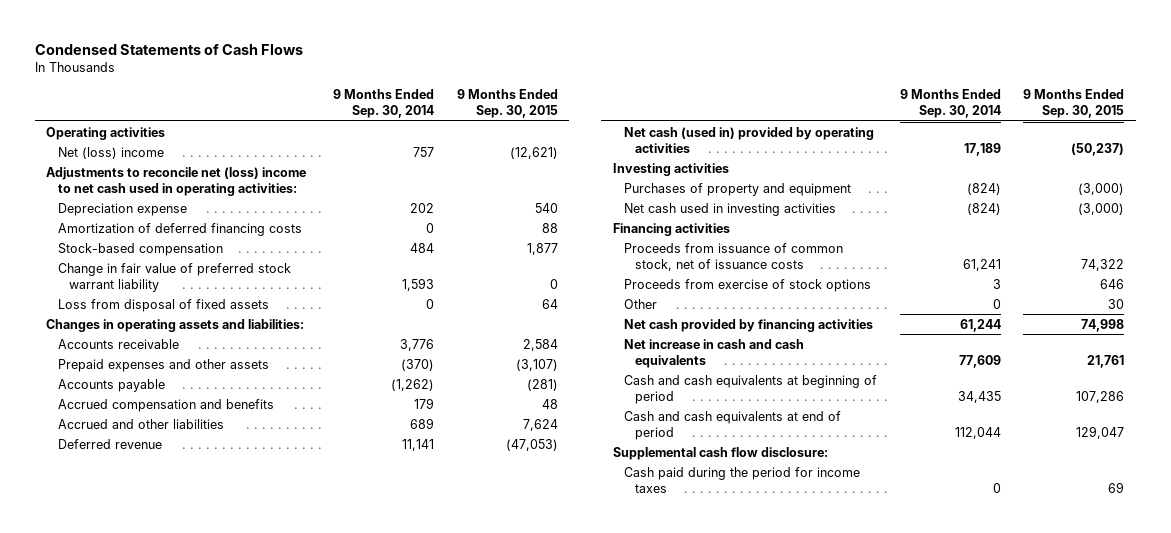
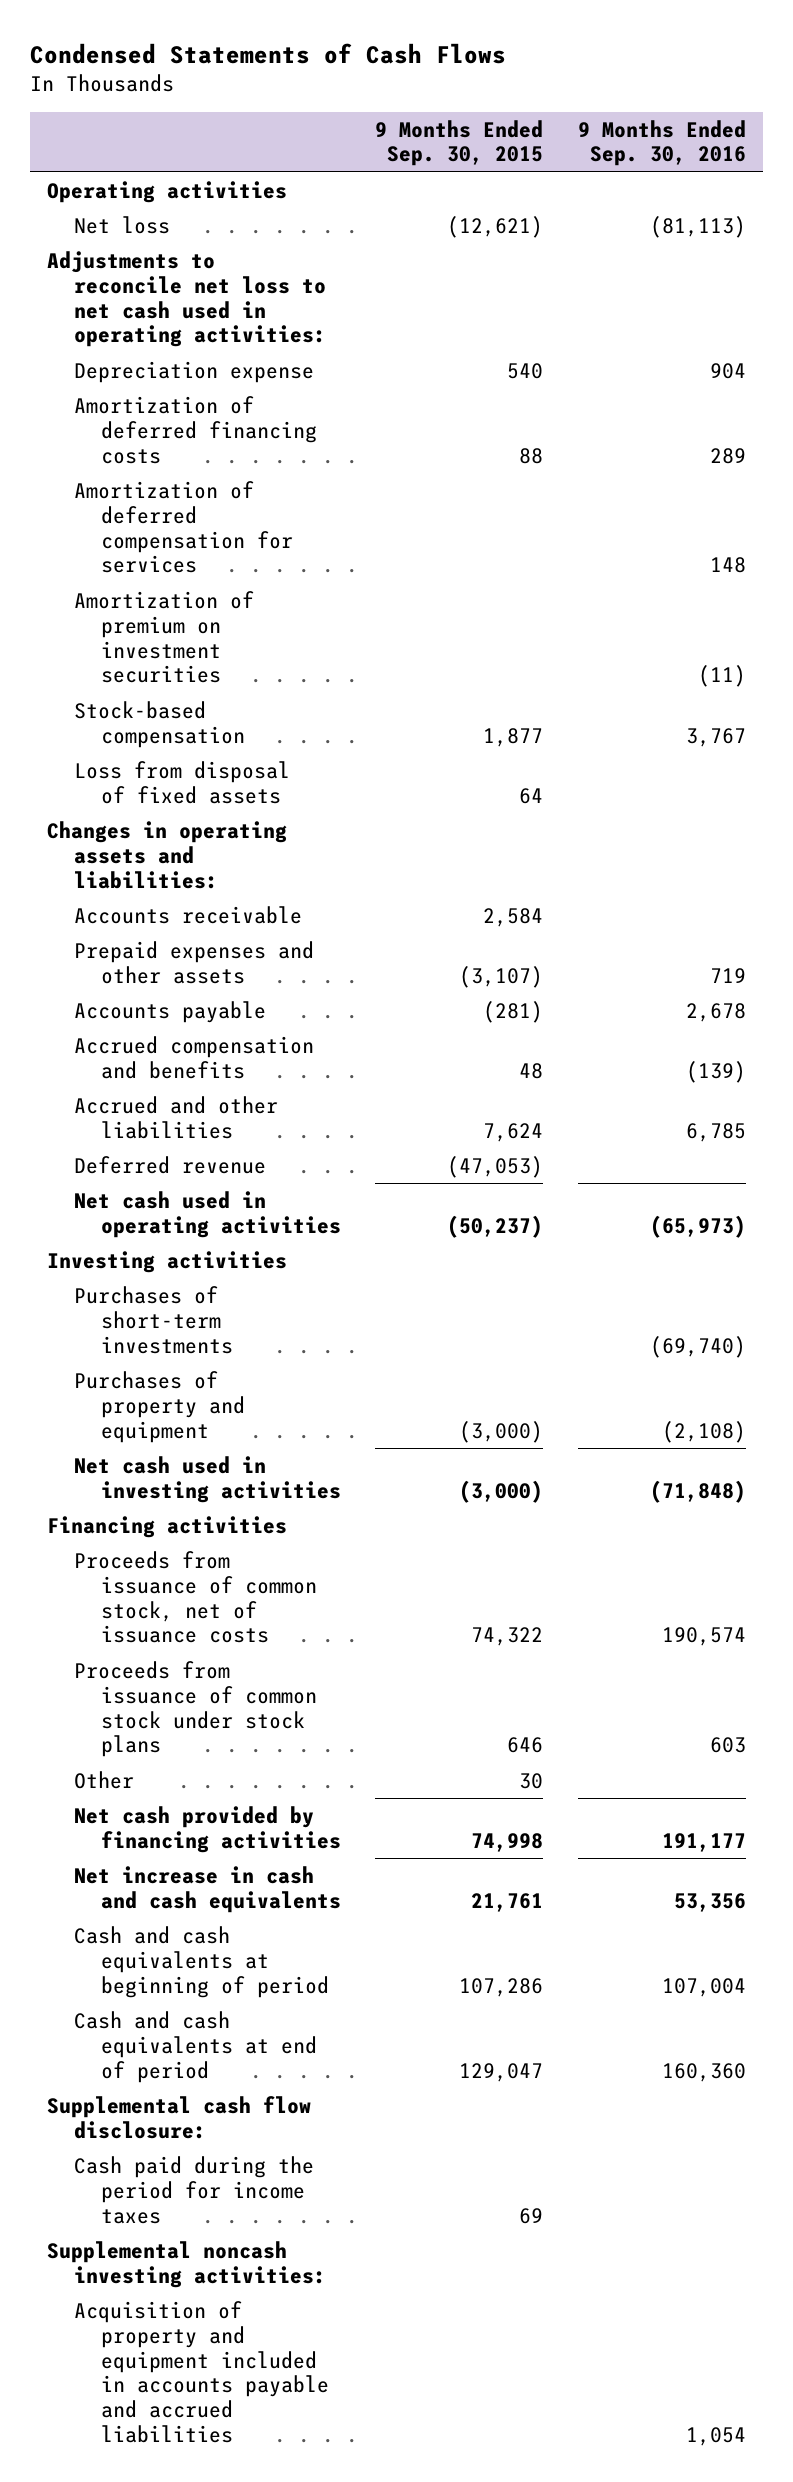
- | 9 Months Ended Sep. 30, 2014 | 9 Months Ended Sep. 30, 2015
+ | 9 Months Ended Sep. 30, 2015 | 9 Months Ended Sep. 30, 2016
- Net (loss) income | 757 | (12,621)
- Adjustments to reconcile net (loss) income to net cash used in operating activities:
+ Net loss | (12,621) | (81,113)
+ Adjustments to reconcile net loss to net cash used in operating activities:
+ Amortization of deferred compensation for services | | 148
+ Amortization of premium on investment securities | | (11)
- Change in fair value of preferred stock warrant liability | 1,593 | 0
- Net cash (used in) provided by operating activities | 17,189 | (50,237)
+ Net cash used in operating activities | (50,237) | (65,973)
+ Purchases of short-term investments | | (69,740)
- Proceeds from exercise of stock options | 3 | 646
+ Proceeds from issuance of common stock under stock plans | 646 | 603
+ Supplemental noncash investing activities:
+ Acquisition of property and equipment included in accounts payable and accrued liabilities | | 1,054

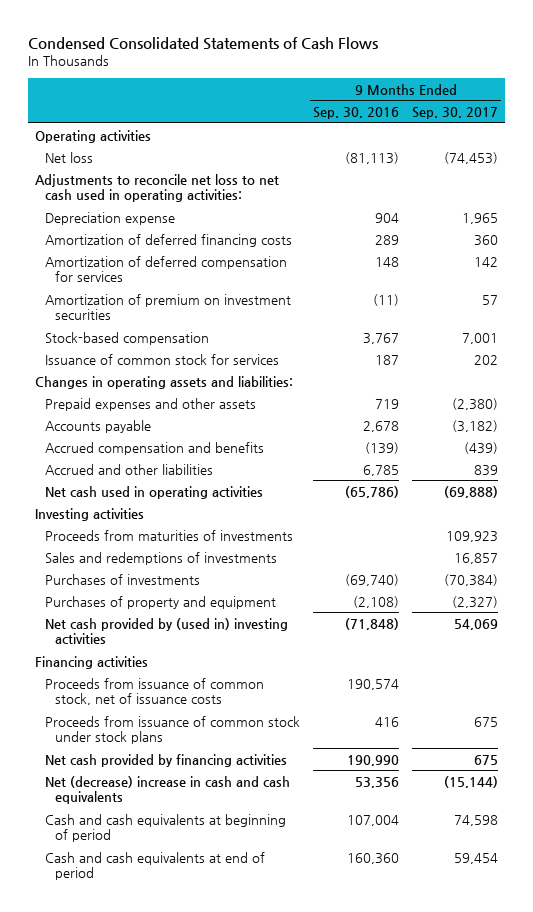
- Condensed Statements of Cash Flows
+ Condensed Consolidated Statements of Cash Flows
- | 9 Months Ended Sep. 30, 2015 | 9 Months Ended Sep. 30, 2016
+ | 9 Months Ended Sep. 30, 2016 | 9 Months Ended Sep. 30, 2017
- Loss from disposal of fixed assets | 64 |
+ Issuance of common stock for services | 187 | 202
- Accounts receivable | 2,584 |
- Deferred revenue | (47,053) |
- Net cash used in operating activities | (50,237) | (65,973)
+ Net cash used in operating activities | (65,786) | (69,888)
- Purchases of short-term investments | | (69,740)
+ Proceeds from maturities of investments | | 109,923
+ Sales and redemptions of investments | | 16,857
+ Purchases of investments | (69,740) | (70,384)
- Net cash used in investing activities | (3,000) | (71,848)
+ Net cash provided by (used in) investing activities | (71,848) | 54,069
- Proceeds from issuance of common stock under stock plans | 646 | 603
- Other | 30 |
- Net cash provided by financing activities | 74,998 | 191,177
- Net increase in cash and cash equivalents | 21,761 | 53,356
+ Proceeds from issuance of common stock under stock plans | 416 | 675
+ Net cash provided by financing activities | 190,990 | 675
+ Net (decrease) increase in cash and cash equivalents | 53,356 | (15,144)
- Supplemental cash flow disclosure:
- Cash paid during the period for income taxes | 69 |
- Supplemental noncash investing activities:
- Acquisition of property and equipment included in accounts payable and accrued liabilities | | 1,054

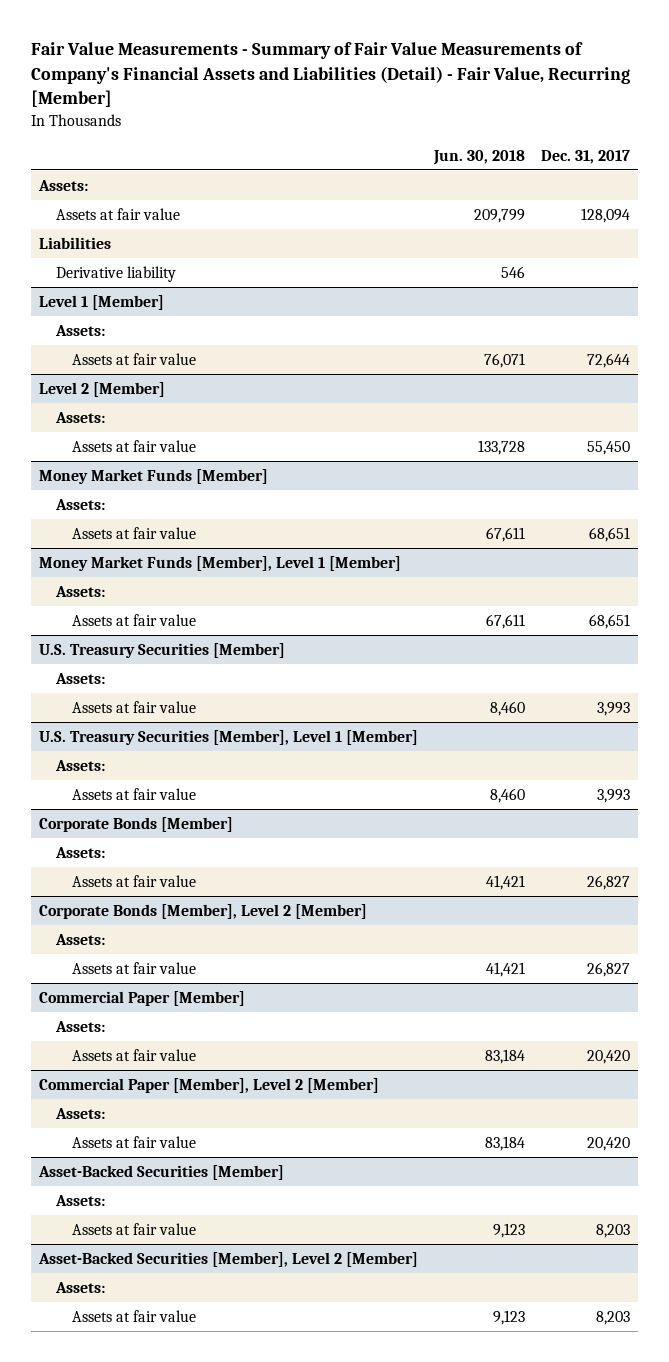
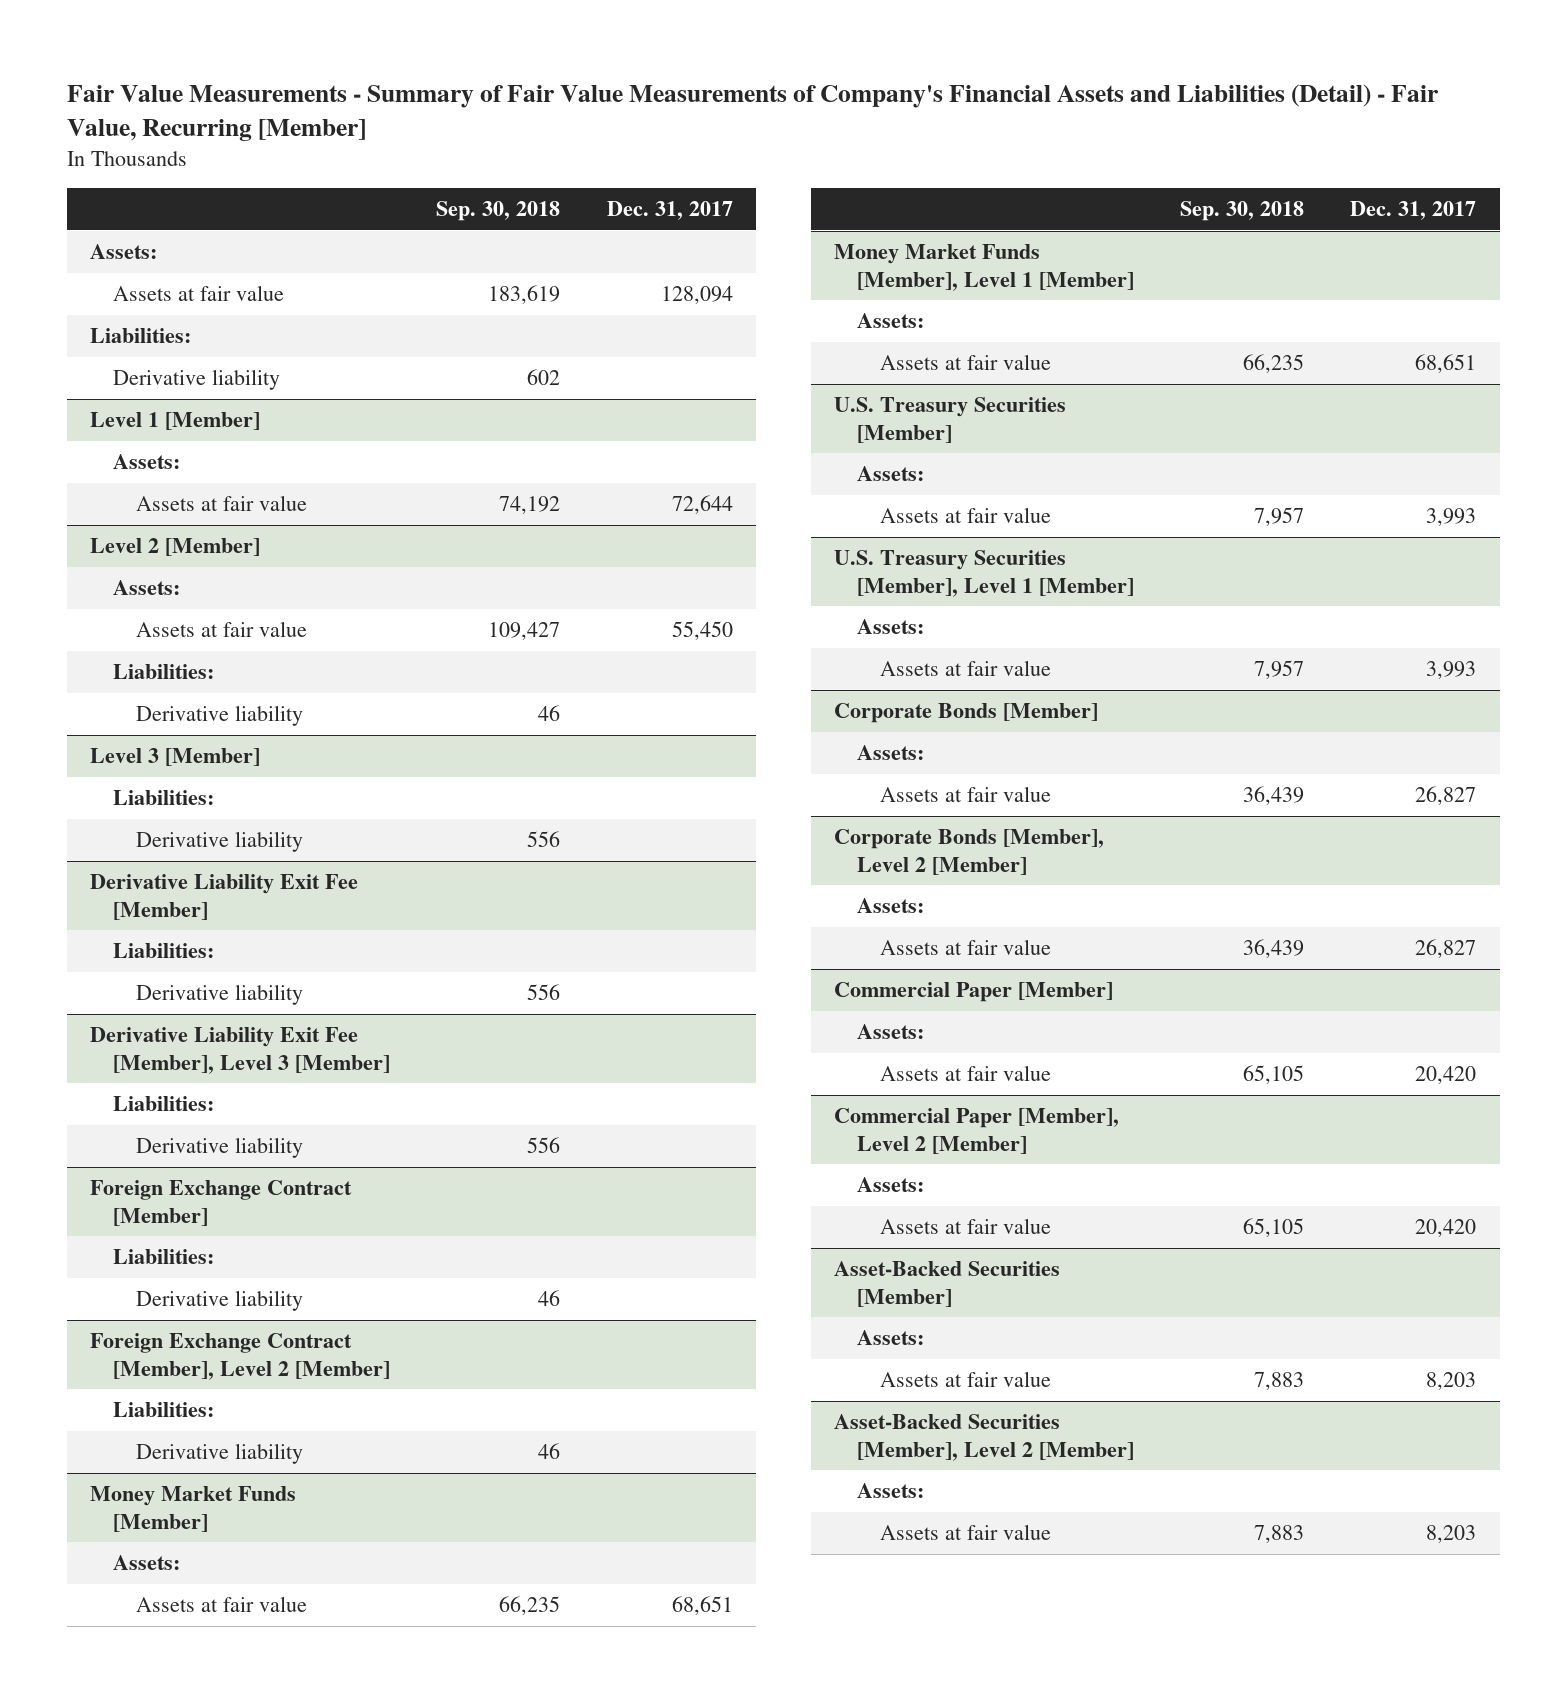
- | Jun. 30, 2018 | Dec. 31, 2017
+ | Sep. 30, 2018 | Dec. 31, 2017
- Liabilities
+ Liabilities:
@ Level 2 [Member]
+ Liabilities:
+ Derivative liability | 46 |
+ Level 3 [Member]
+ Liabilities:
+ Derivative liability | 556 |
+ Derivative Liability Exit Fee [Member]
+ Liabilities:
+ Derivative liability | 556 |
+ Derivative Liability Exit Fee [Member], Level 3 [Member]
+ Liabilities:
+ Derivative liability | 556 |
+ Foreign Exchange Contract [Member]
+ Liabilities:
+ Derivative liability | 46 |
+ Foreign Exchange Contract [Member], Level 2 [Member]
+ Liabilities:
+ Derivative liability | 46 |

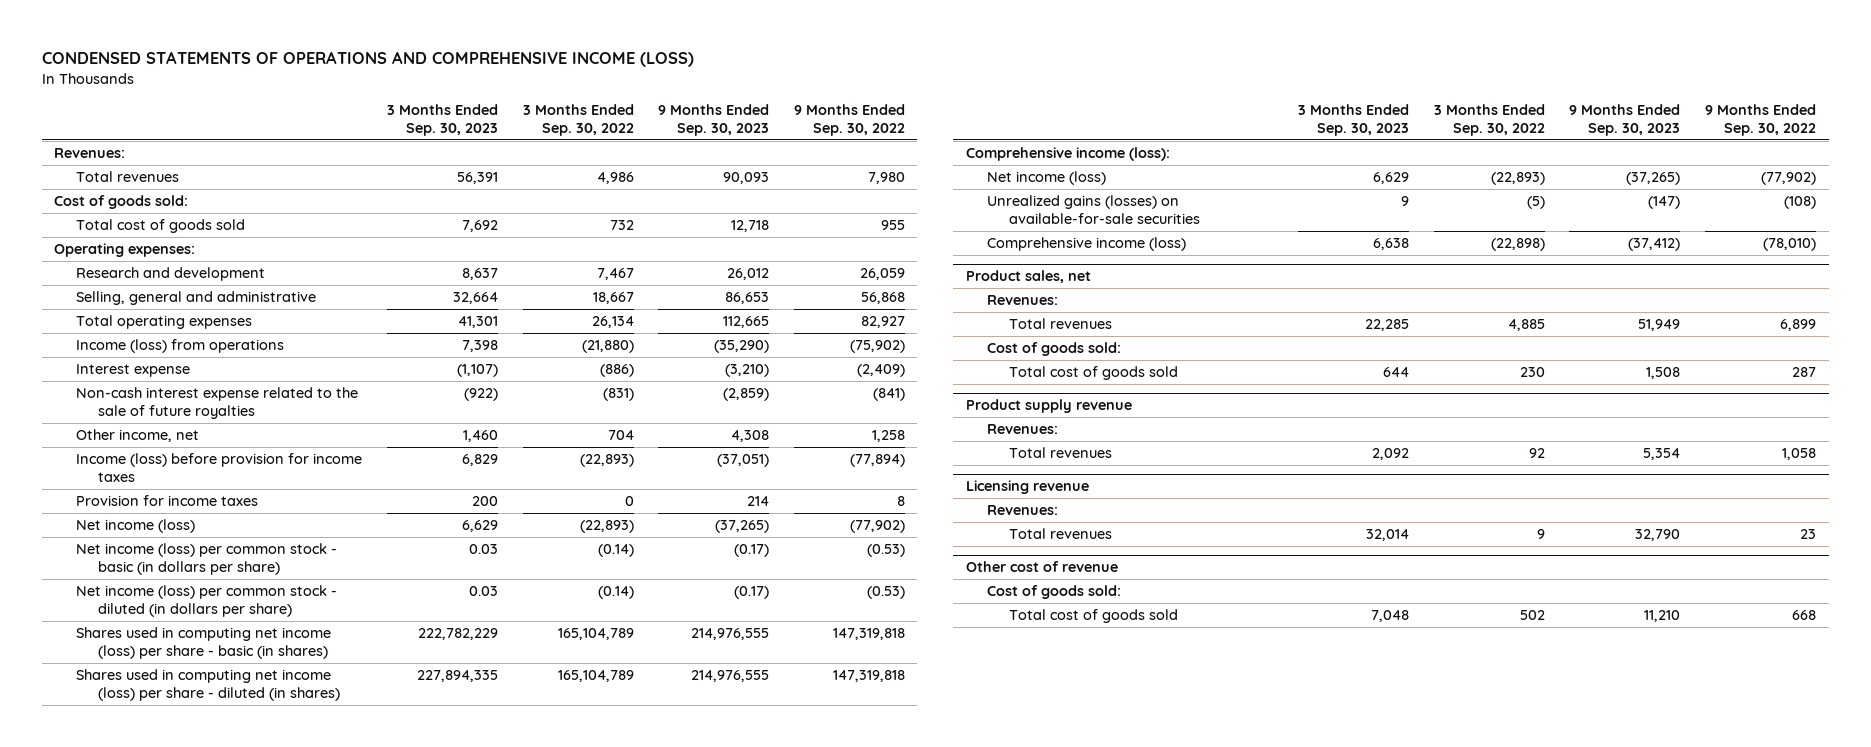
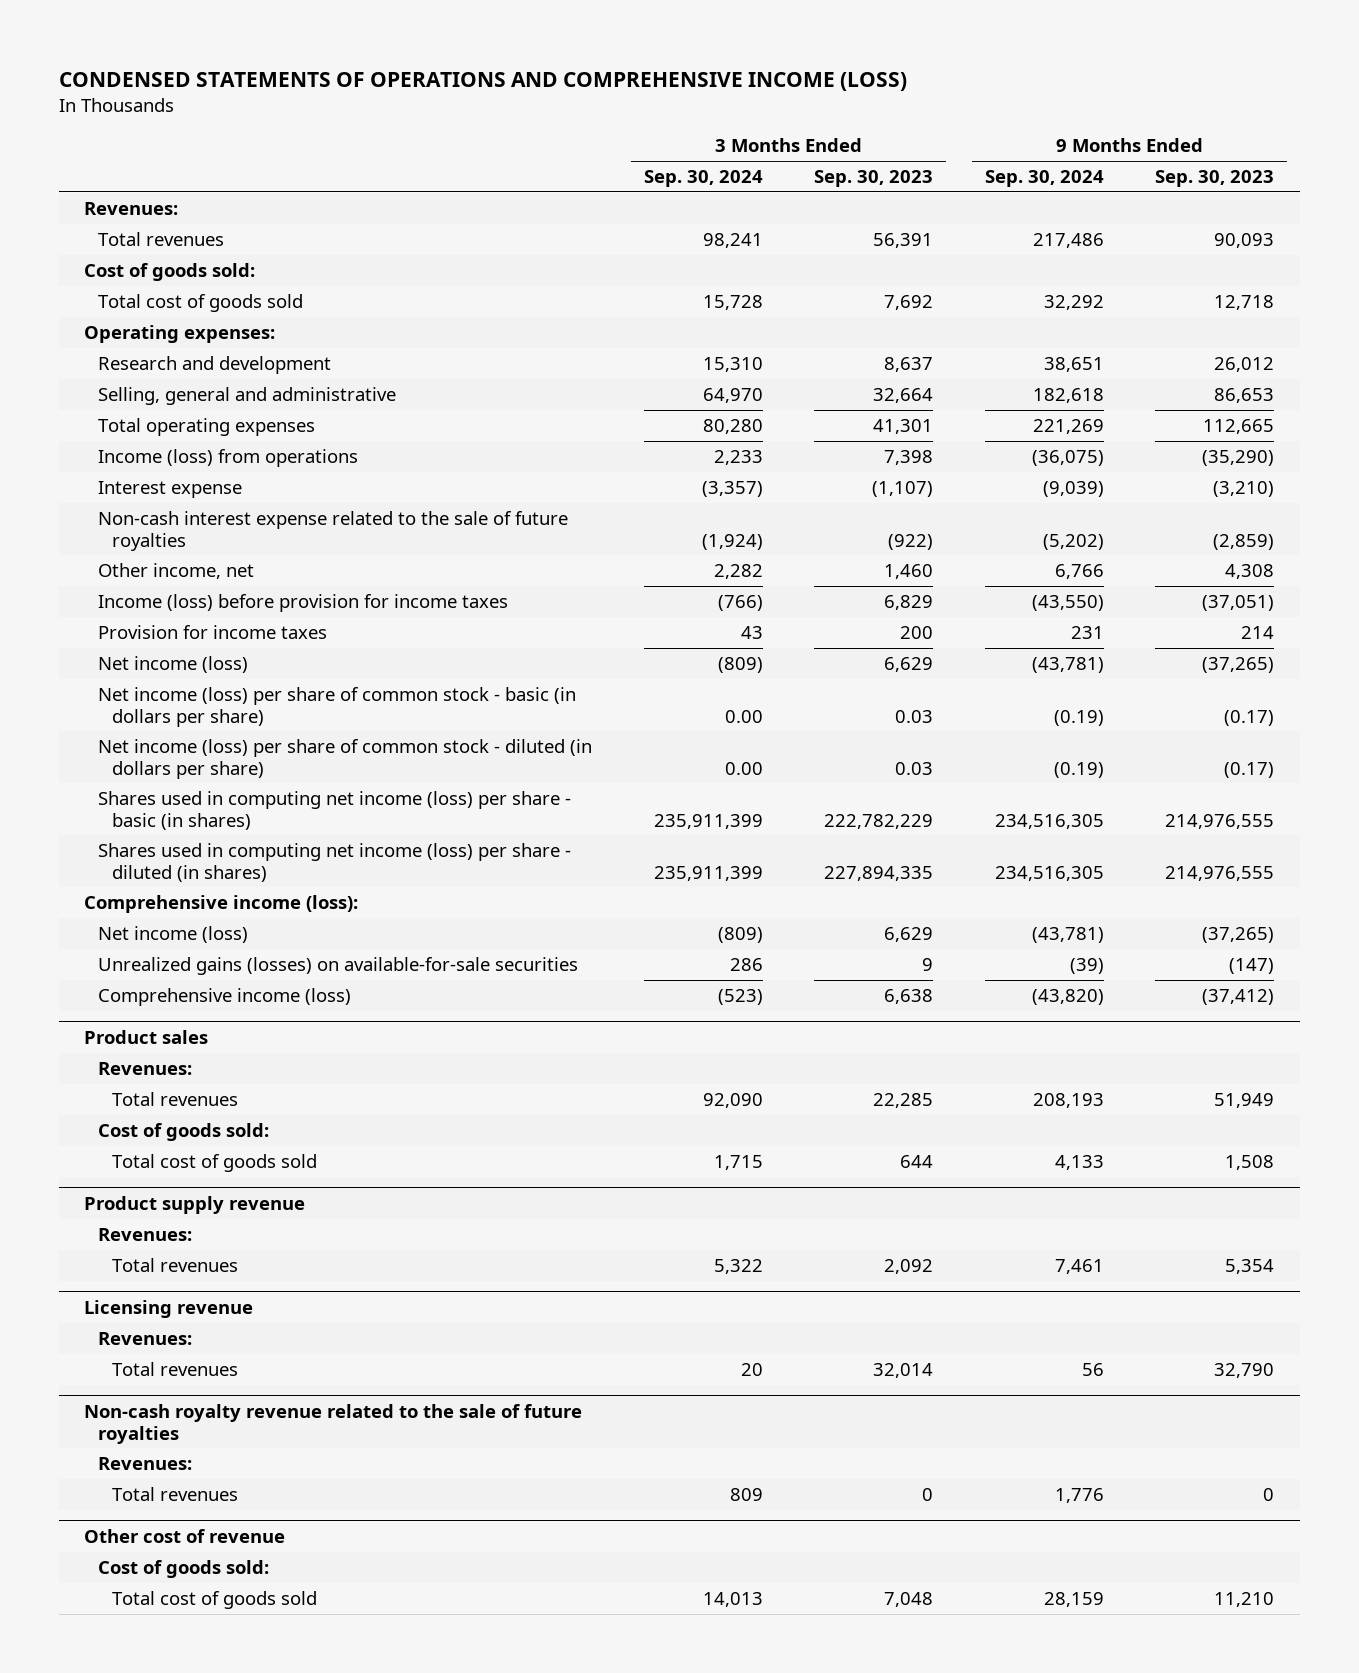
- | 3 Months Ended Sep. 30, 2023 | 3 Months Ended Sep. 30, 2022 | 9 Months Ended Sep. 30, 2023 | 9 Months Ended Sep. 30, 2022
+ | 3 Months Ended Sep. 30, 2024 | 3 Months Ended Sep. 30, 2023 | 9 Months Ended Sep. 30, 2024 | 9 Months Ended Sep. 30, 2023
- Net income (loss) per common stock - basic (in dollars per share) | 0.03 | (0.14) | (0.17) | (0.53)
- Net income (loss) per common stock - diluted (in dollars per share) | 0.03 | (0.14) | (0.17) | (0.53)
+ Net income (loss) per share of common stock - basic (in dollars per share) | 0.00 | 0.03 | (0.19) | (0.17)
+ Net income (loss) per share of common stock - diluted (in dollars per share) | 0.00 | 0.03 | (0.19) | (0.17)
- Product sales, net
+ Product sales
+ Non-cash royalty revenue related to the sale of future royalties
+ Revenues:
+ Total revenues | 809 | 0 | 1,776 | 0

